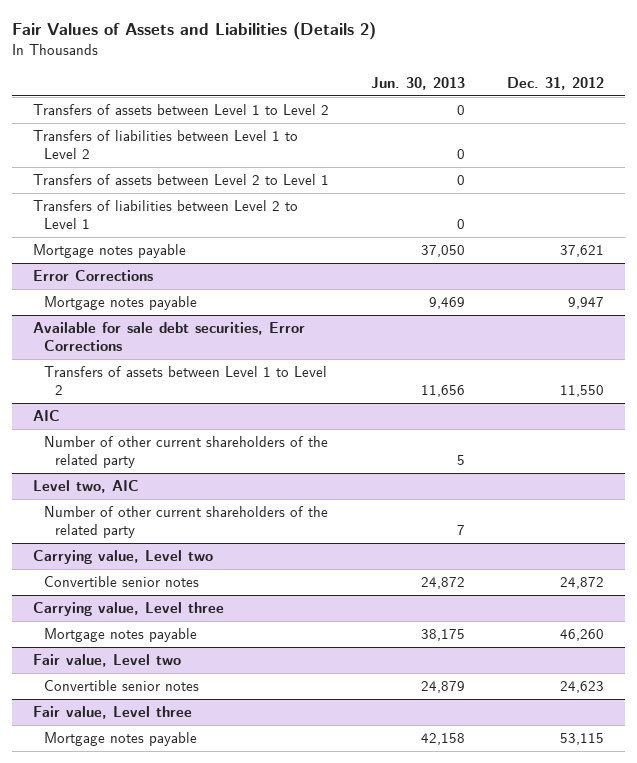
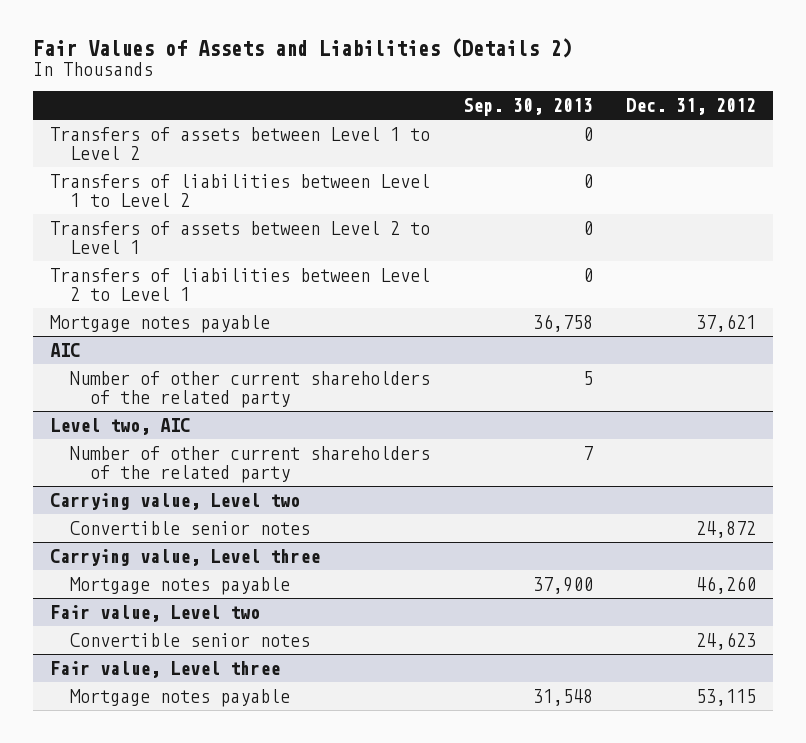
- | Jun. 30, 2013 | Dec. 31, 2012
+ | Sep. 30, 2013 | Dec. 31, 2012
- Error Corrections
- Mortgage notes payable | 9,469 | 9,947
- Available for sale debt securities, Error Corrections
- Transfers of assets between Level 1 to Level 2 | 11,656 | 11,550

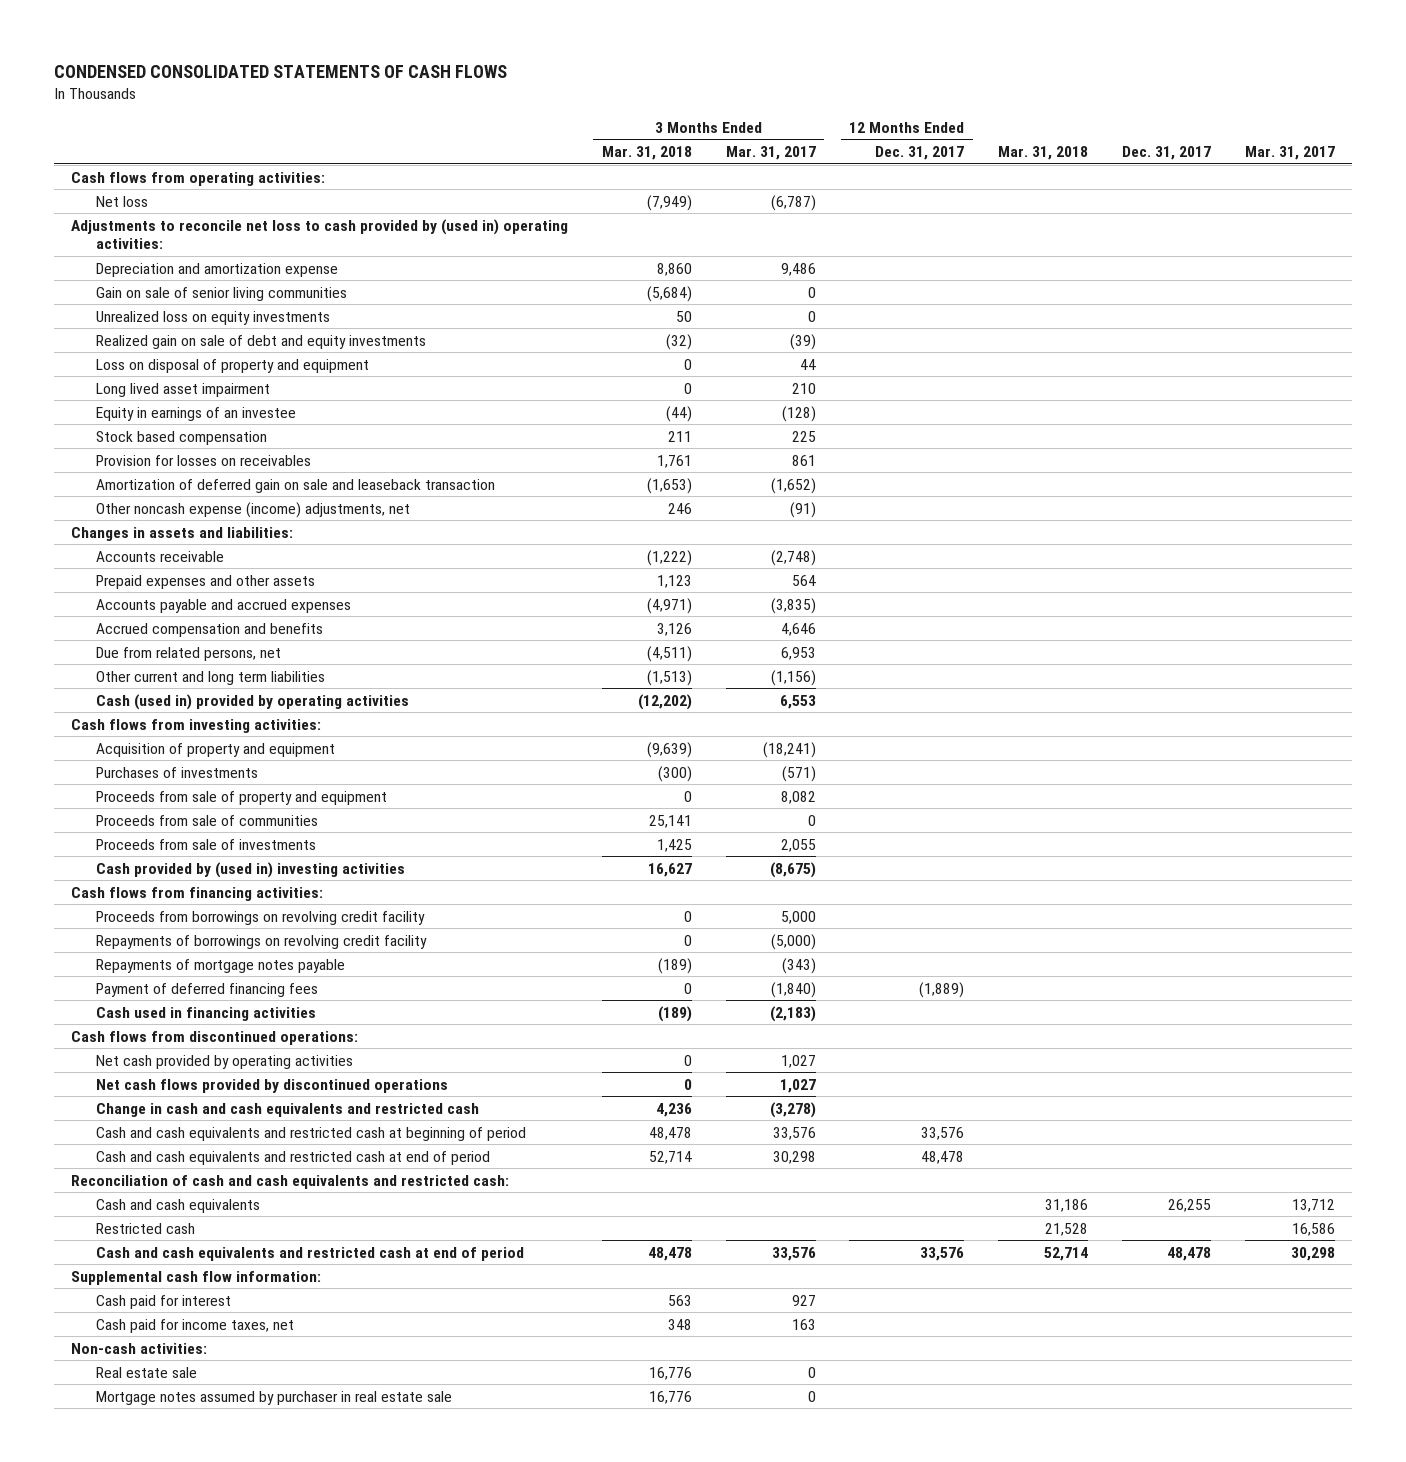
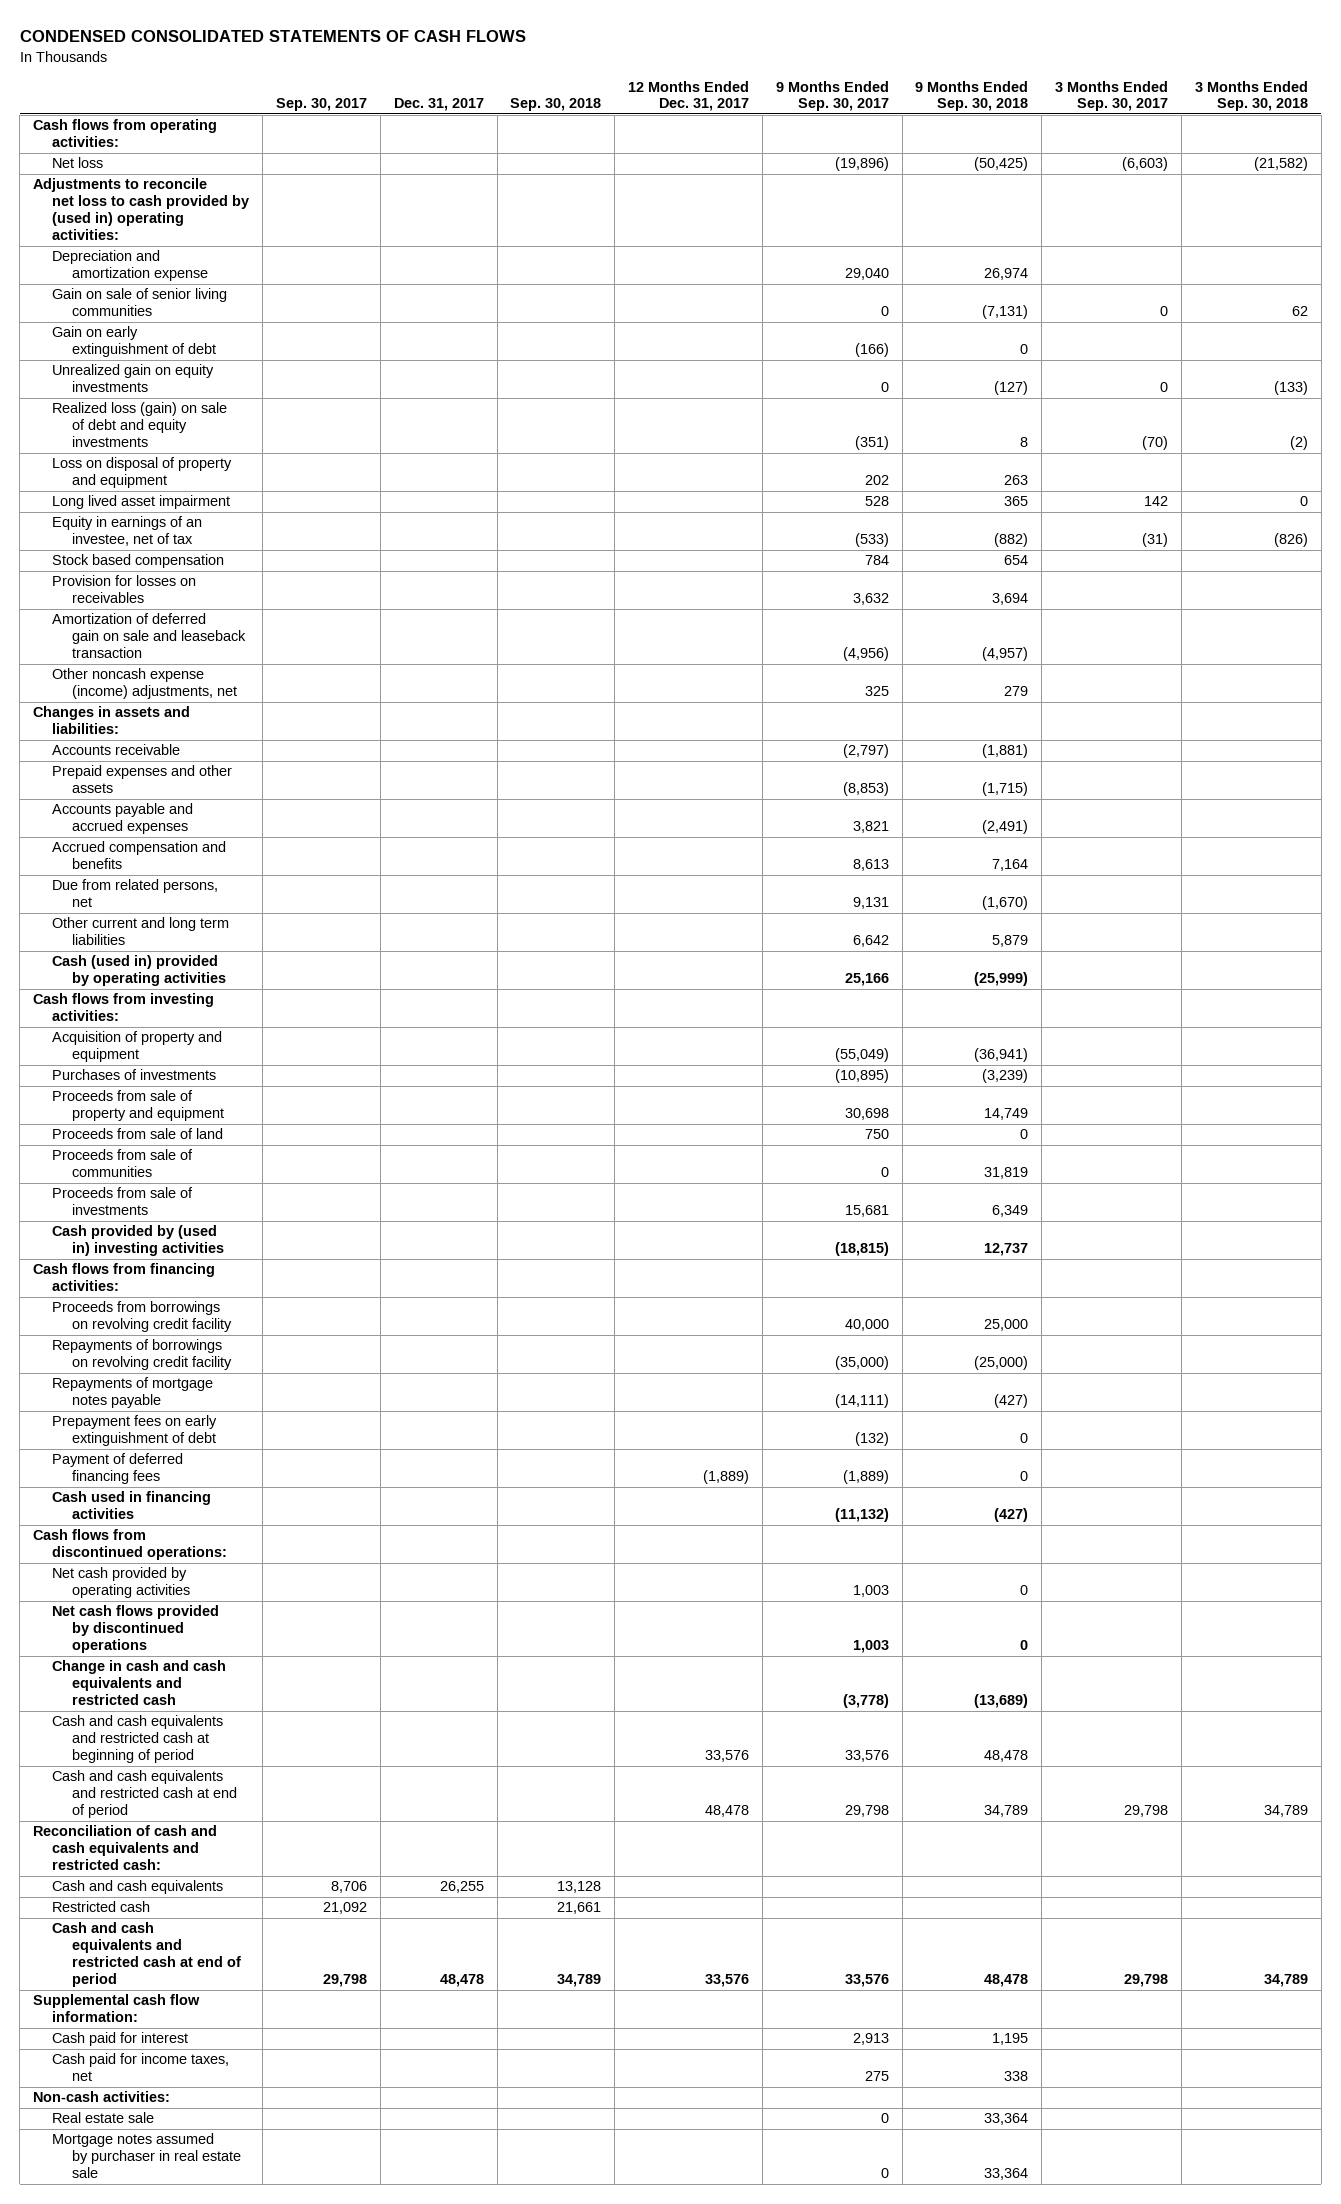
- | 3 Months Ended Mar. 31, 2018 | 3 Months Ended Mar. 31, 2017 | 12 Months Ended Dec. 31, 2017 | Mar. 31, 2018 | Dec. 31, 2017 | Mar. 31, 2017
+ | Sep. 30, 2017 | Dec. 31, 2017 | Sep. 30, 2018 | 12 Months Ended Dec. 31, 2017 | 9 Months Ended Sep. 30, 2017 | 9 Months Ended Sep. 30, 2018 | 3 Months Ended Sep. 30, 2017 | 3 Months Ended Sep. 30, 2018
- Unrealized loss on equity investments | 50 | 0 | | | |
- Realized gain on sale of debt and equity investments | (32) | (39) | | | |
+ Gain on early extinguishment of debt | | | | | (166) | 0 | |
+ Unrealized gain on equity investments | | | | | 0 | (127) | 0 | (133)
+ Realized loss (gain) on sale of debt and equity investments | | | | | (351) | 8 | (70) | (2)
- Equity in earnings of an investee | (44) | (128) | | | |
+ Equity in earnings of an investee, net of tax | | | | | (533) | (882) | (31) | (826)
+ Proceeds from sale of land | | | | | 750 | 0 | |
+ Prepayment fees on early extinguishment of debt | | | | | (132) | 0 | |

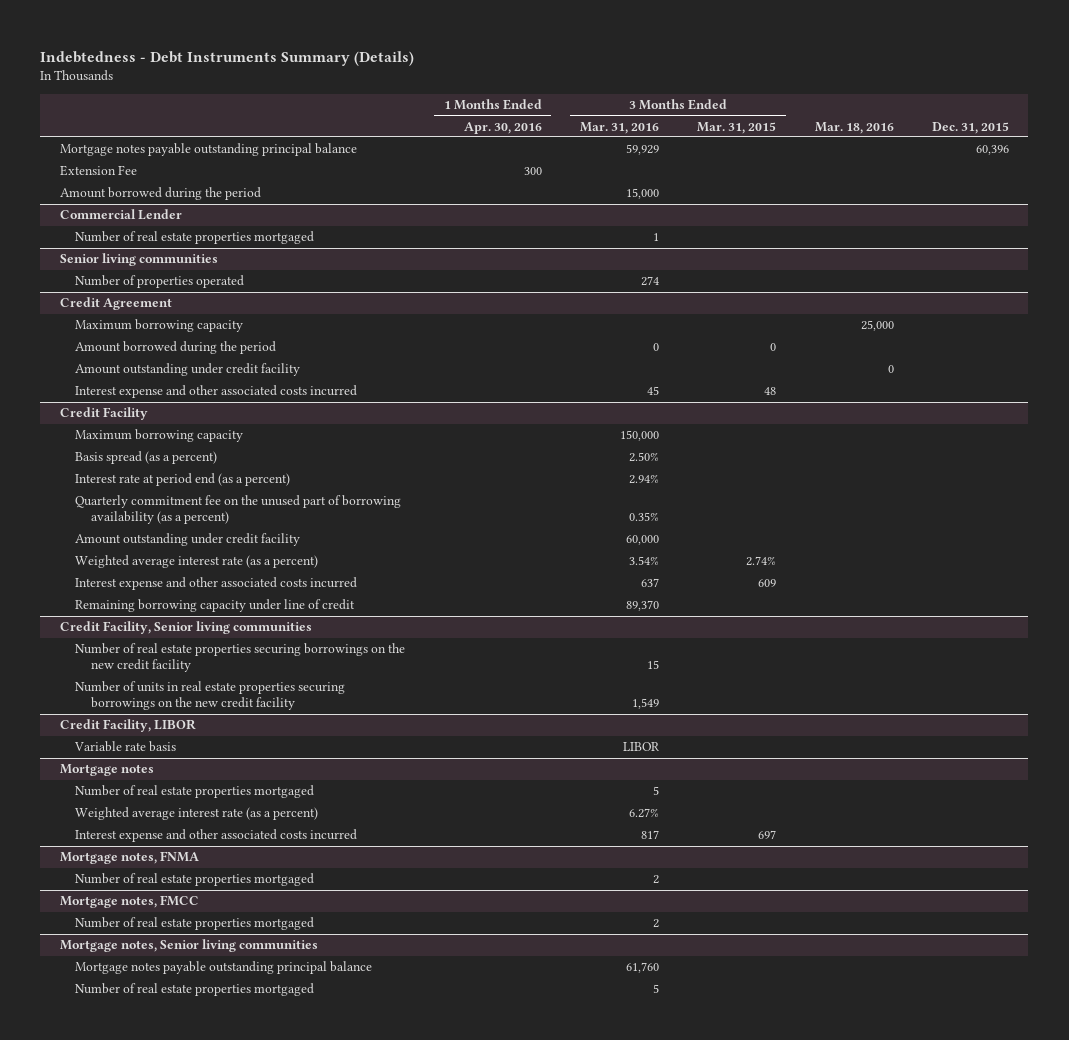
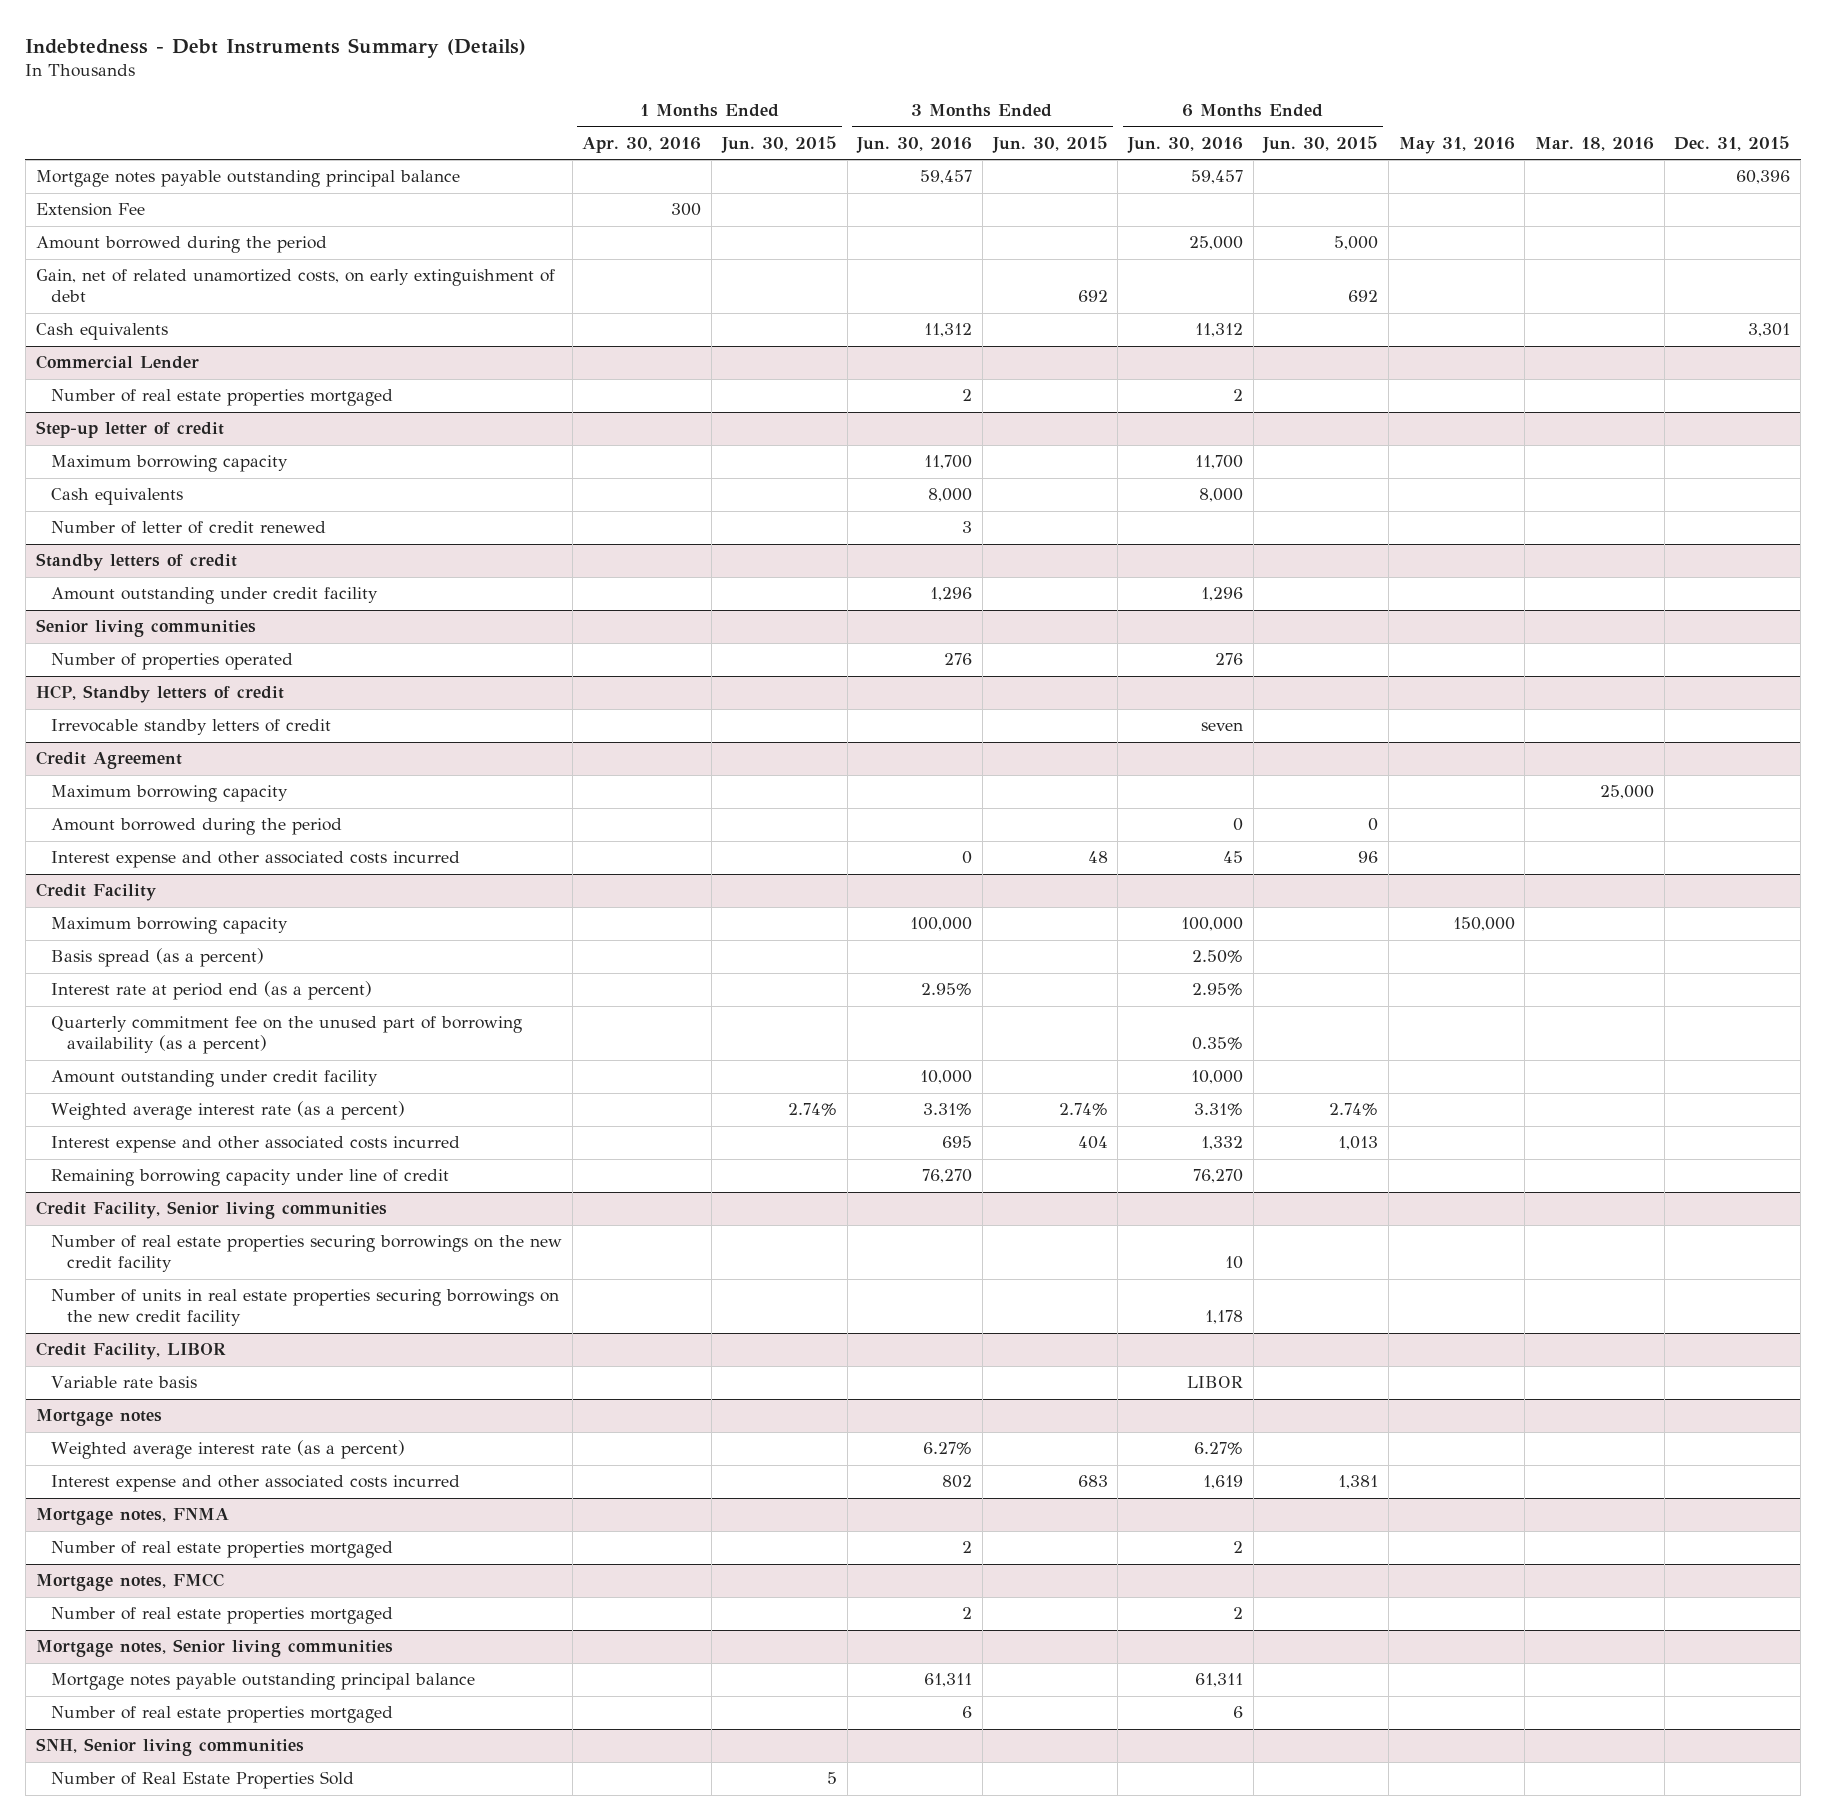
- | 1 Months Ended Apr. 30, 2016 | 3 Months Ended Mar. 31, 2016 | 3 Months Ended Mar. 31, 2015 | Mar. 18, 2016 | Dec. 31, 2015
+ | 1 Months Ended Apr. 30, 2016 | 1 Months Ended Jun. 30, 2015 | 3 Months Ended Jun. 30, 2016 | 3 Months Ended Jun. 30, 2015 | 6 Months Ended Jun. 30, 2016 | 6 Months Ended Jun. 30, 2015 | May 31, 2016 | Mar. 18, 2016 | Dec. 31, 2015
+ Gain, net of related unamortized costs, on early extinguishment of debt | | | | 692 | | 692 | | |
+ Cash equivalents | | | 11,312 | | 11,312 | | | | 3,301
+ Step-up letter of credit
+ Maximum borrowing capacity | | | 11,700 | | 11,700 | | | |
+ Cash equivalents | | | 8,000 | | 8,000 | | | |
+ Number of letter of credit renewed | | | 3 | | | | | |
+ Standby letters of credit
+ Amount outstanding under credit facility | | | 1,296 | | 1,296 | | | |
+ HCP, Standby letters of credit
+ Irrevocable standby letters of credit | | | | | seven | | | |
@ Credit Agreement
- Amount outstanding under credit facility | | | | 0 |
@ Mortgage notes
- Number of real estate properties mortgaged | | 5 | | |
+ SNH, Senior living communities
+ Number of Real Estate Properties Sold | | 5 | | | | | | |

